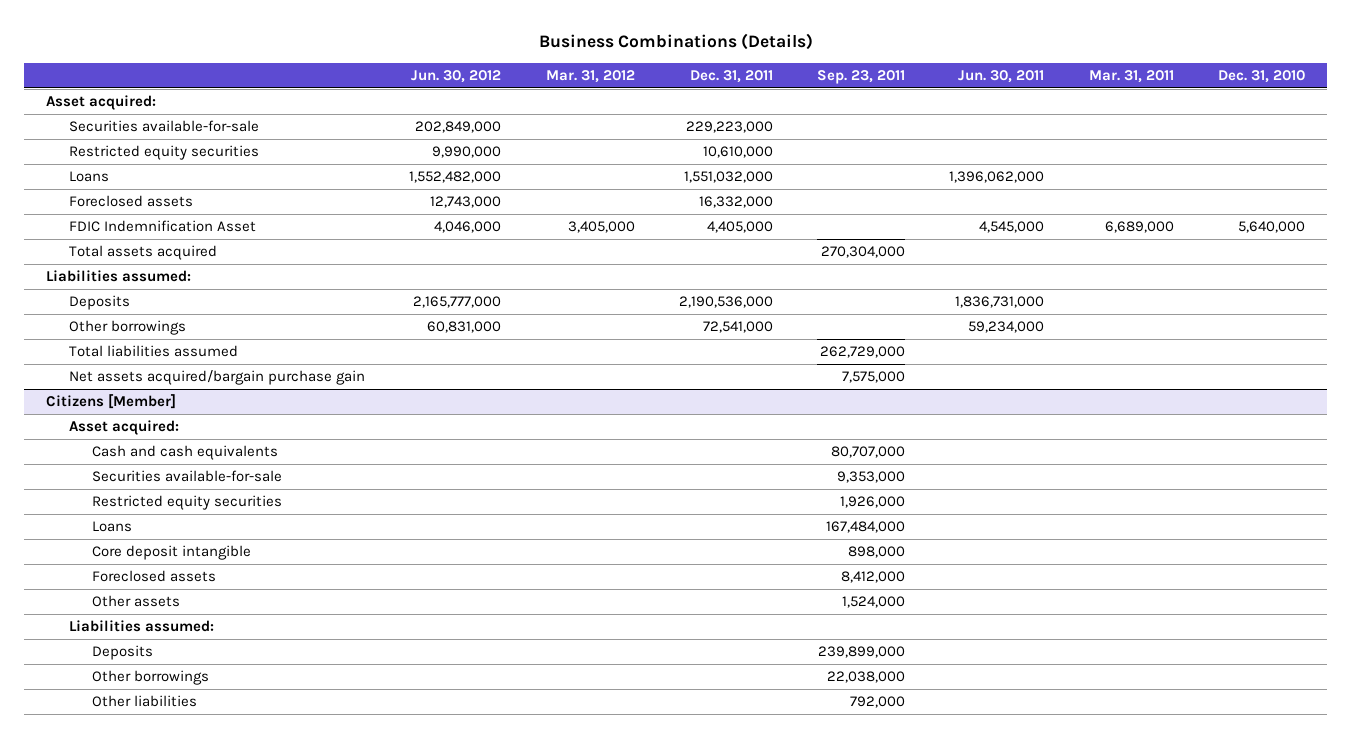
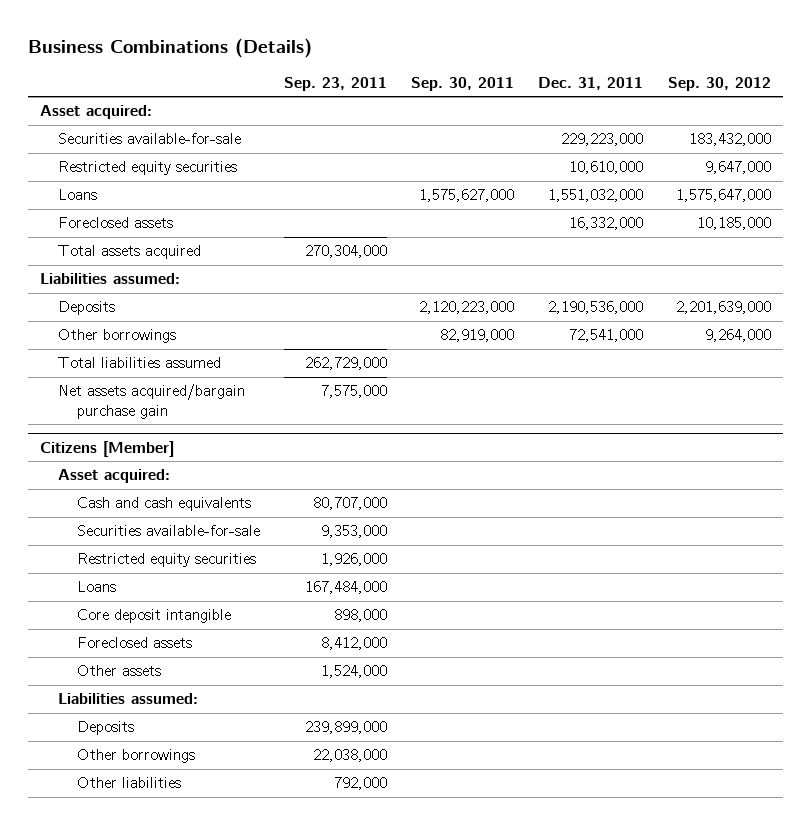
- | Jun. 30, 2012 | Mar. 31, 2012 | Dec. 31, 2011 | Sep. 23, 2011 | Jun. 30, 2011 | Mar. 31, 2011 | Dec. 31, 2010
+ | Sep. 23, 2011 | Sep. 30, 2011 | Dec. 31, 2011 | Sep. 30, 2012
- FDIC Indemnification Asset | 4,046,000 | 3,405,000 | 4,405,000 | | 4,545,000 | 6,689,000 | 5,640,000

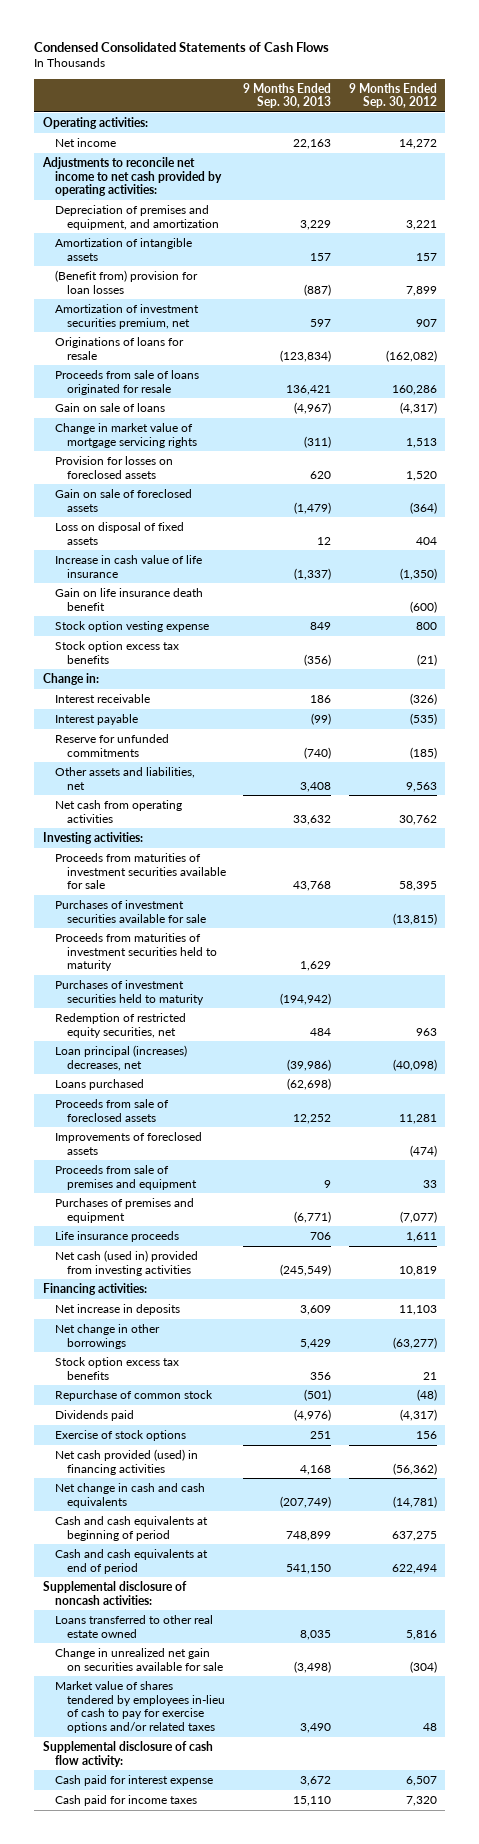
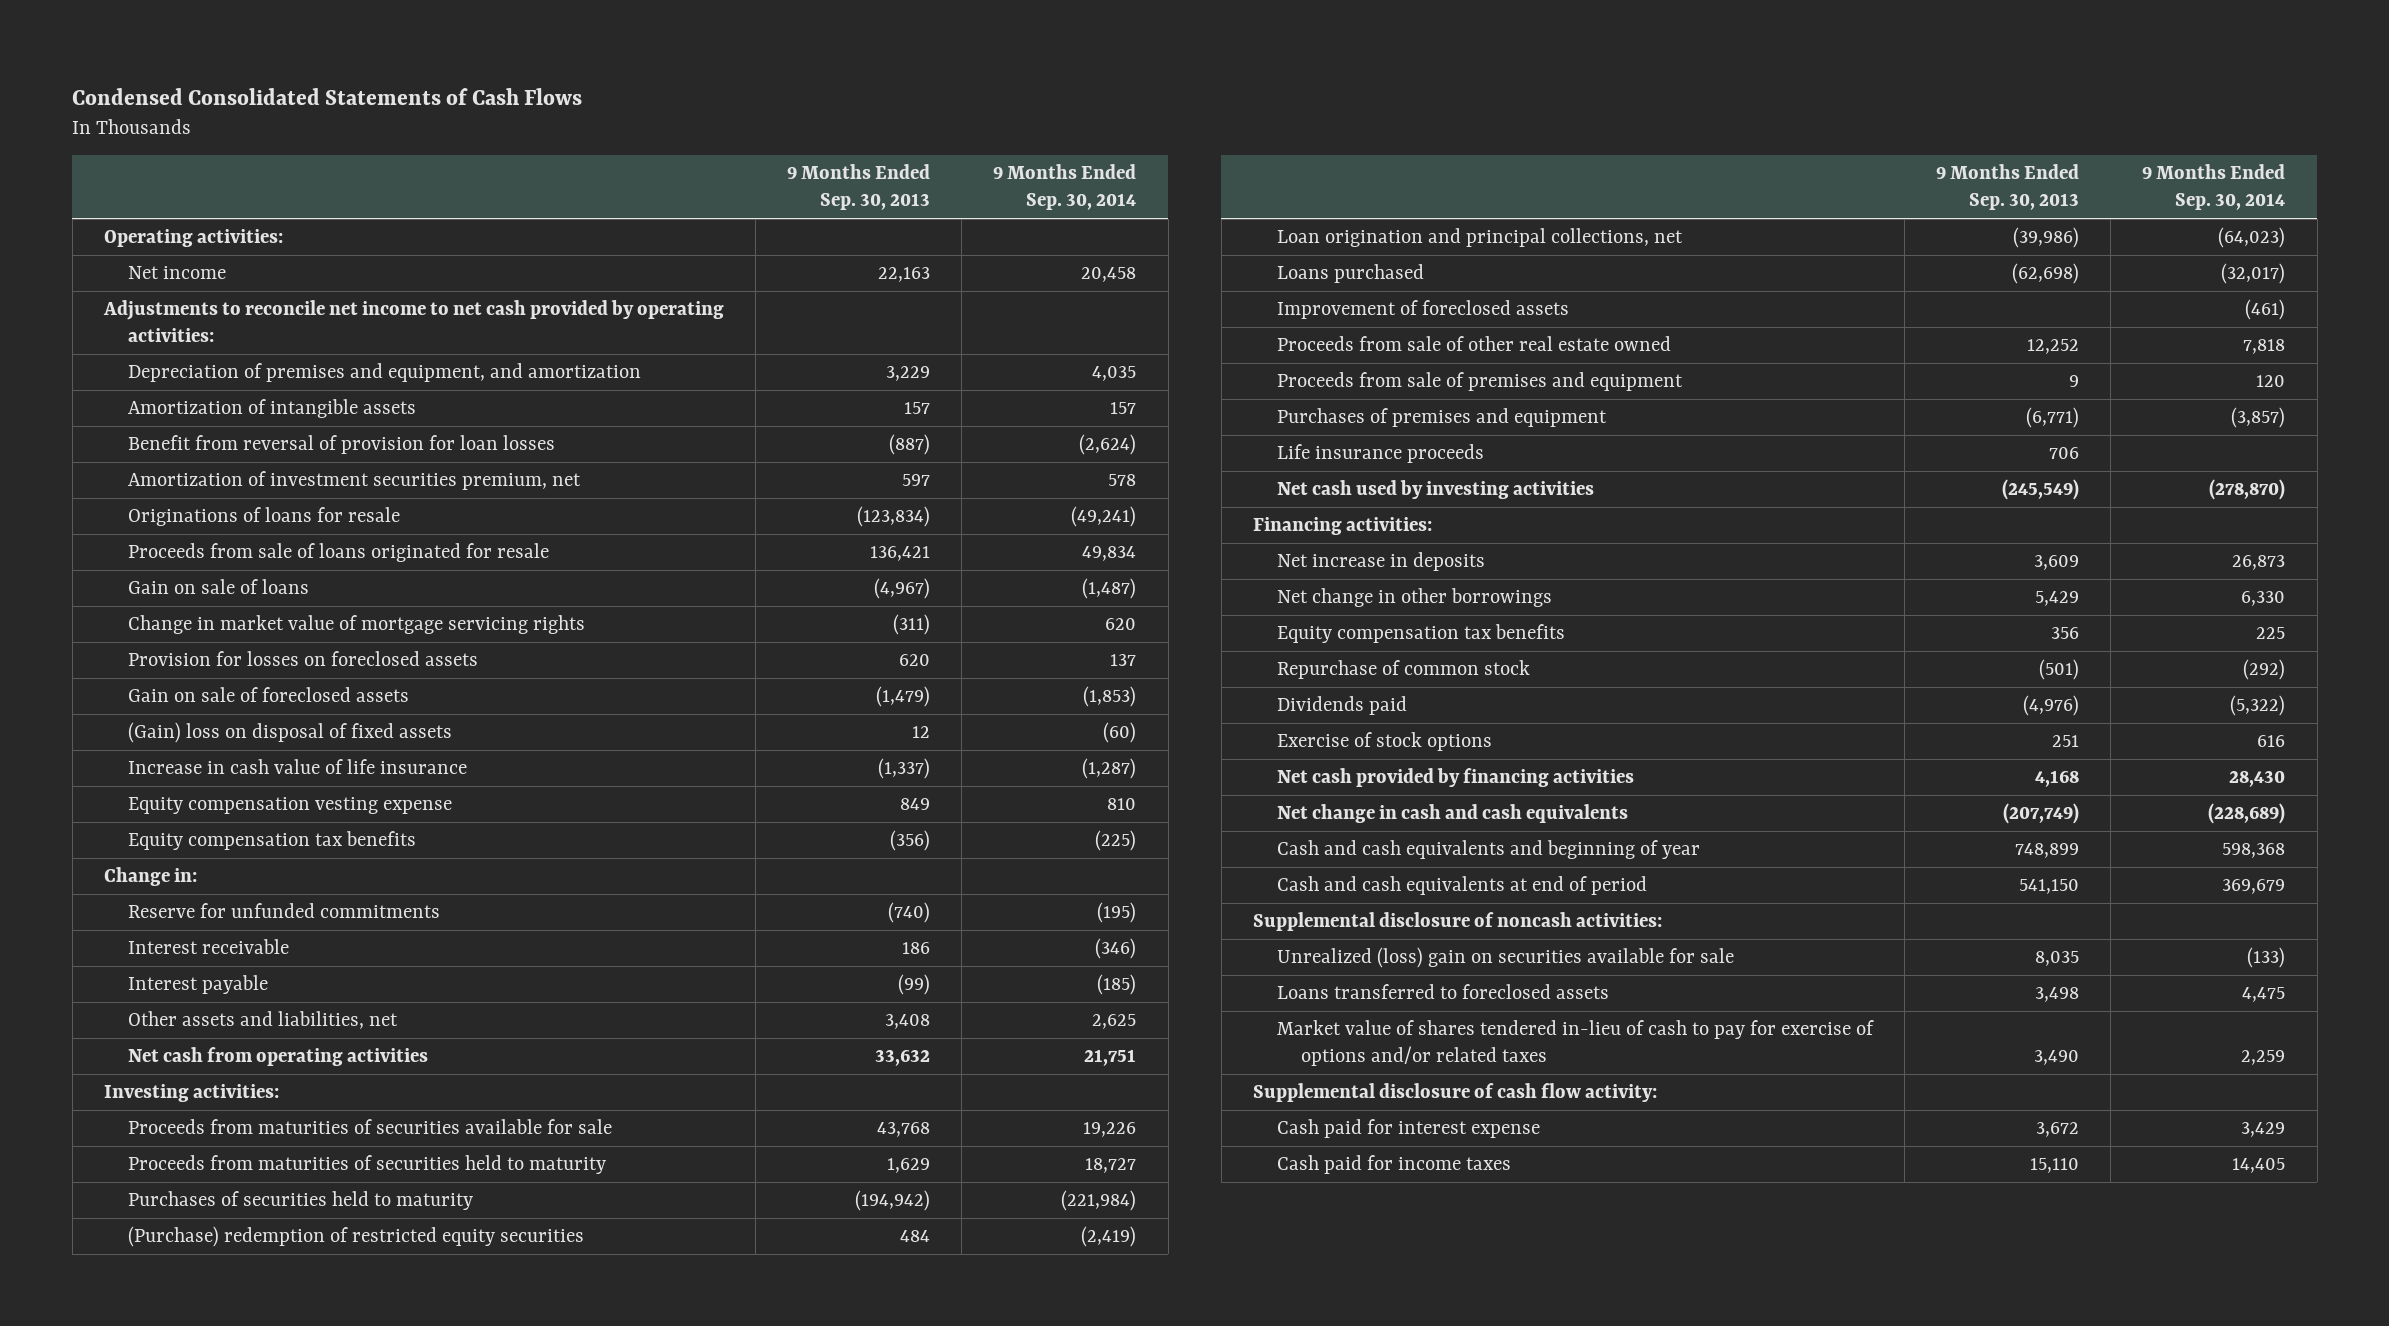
- | 9 Months Ended Sep. 30, 2013 | 9 Months Ended Sep. 30, 2012
+ | 9 Months Ended Sep. 30, 2013 | 9 Months Ended Sep. 30, 2014
- (Benefit from) provision for loan losses | (887) | 7,899
+ Benefit from reversal of provision for loan losses | (887) | (2,624)
- Loss on disposal of fixed assets | 12 | 404
+ (Gain) loss on disposal of fixed assets | 12 | (60)
- Gain on life insurance death benefit | | (600)
- Stock option vesting expense | 849 | 800
- Stock option excess tax benefits | (356) | (21)
+ Equity compensation vesting expense | 849 | 810
+ Equity compensation tax benefits | (356) | (225)
moved up: Reserve for unfunded commitments | (740) | (195)
- Proceeds from maturities of investment securities available for sale | 43,768 | 58,395
- Purchases of investment securities available for sale | | (13,815)
- Proceeds from maturities of investment securities held to maturity | 1,629 |
- Purchases of investment securities held to maturity | (194,942) |
- Redemption of restricted equity securities, net | 484 | 963
- Loan principal (increases) decreases, net | (39,986) | (40,098)
+ Proceeds from maturities of securities available for sale | 43,768 | 19,226
+ Proceeds from maturities of securities held to maturity | 1,629 | 18,727
+ Purchases of securities held to maturity | (194,942) | (221,984)
+ (Purchase) redemption of restricted equity securities | 484 | (2,419)
+ Loan origination and principal collections, net | (39,986) | (64,023)
- Proceeds from sale of foreclosed assets | 12,252 | 11,281
- Improvements of foreclosed assets | | (474)
+ Improvement of foreclosed assets | | (461)
+ Proceeds from sale of other real estate owned | 12,252 | 7,818
- Net cash (used in) provided from investing activities | (245,549) | 10,819
+ Net cash used by investing activities | (245,549) | (278,870)
- Stock option excess tax benefits | 356 | 21
+ Equity compensation tax benefits | 356 | 225
- Net cash provided (used) in financing activities | 4,168 | (56,362)
+ Net cash provided by financing activities | 4,168 | 28,430
- Cash and cash equivalents at beginning of period | 748,899 | 637,275
+ Cash and cash equivalents and beginning of year | 748,899 | 598,368
- Loans transferred to other real estate owned | 8,035 | 5,816
- Change in unrealized net gain on securities available for sale | (3,498) | (304)
- Market value of shares tendered by employees in-lieu of cash to pay for exercise options and/or related taxes | 3,490 | 48
+ Unrealized (loss) gain on securities available for sale | 8,035 | (133)
+ Loans transferred to foreclosed assets | 3,498 | 4,475
+ Market value of shares tendered in-lieu of cash to pay for exercise of options and/or related taxes | 3,490 | 2,259

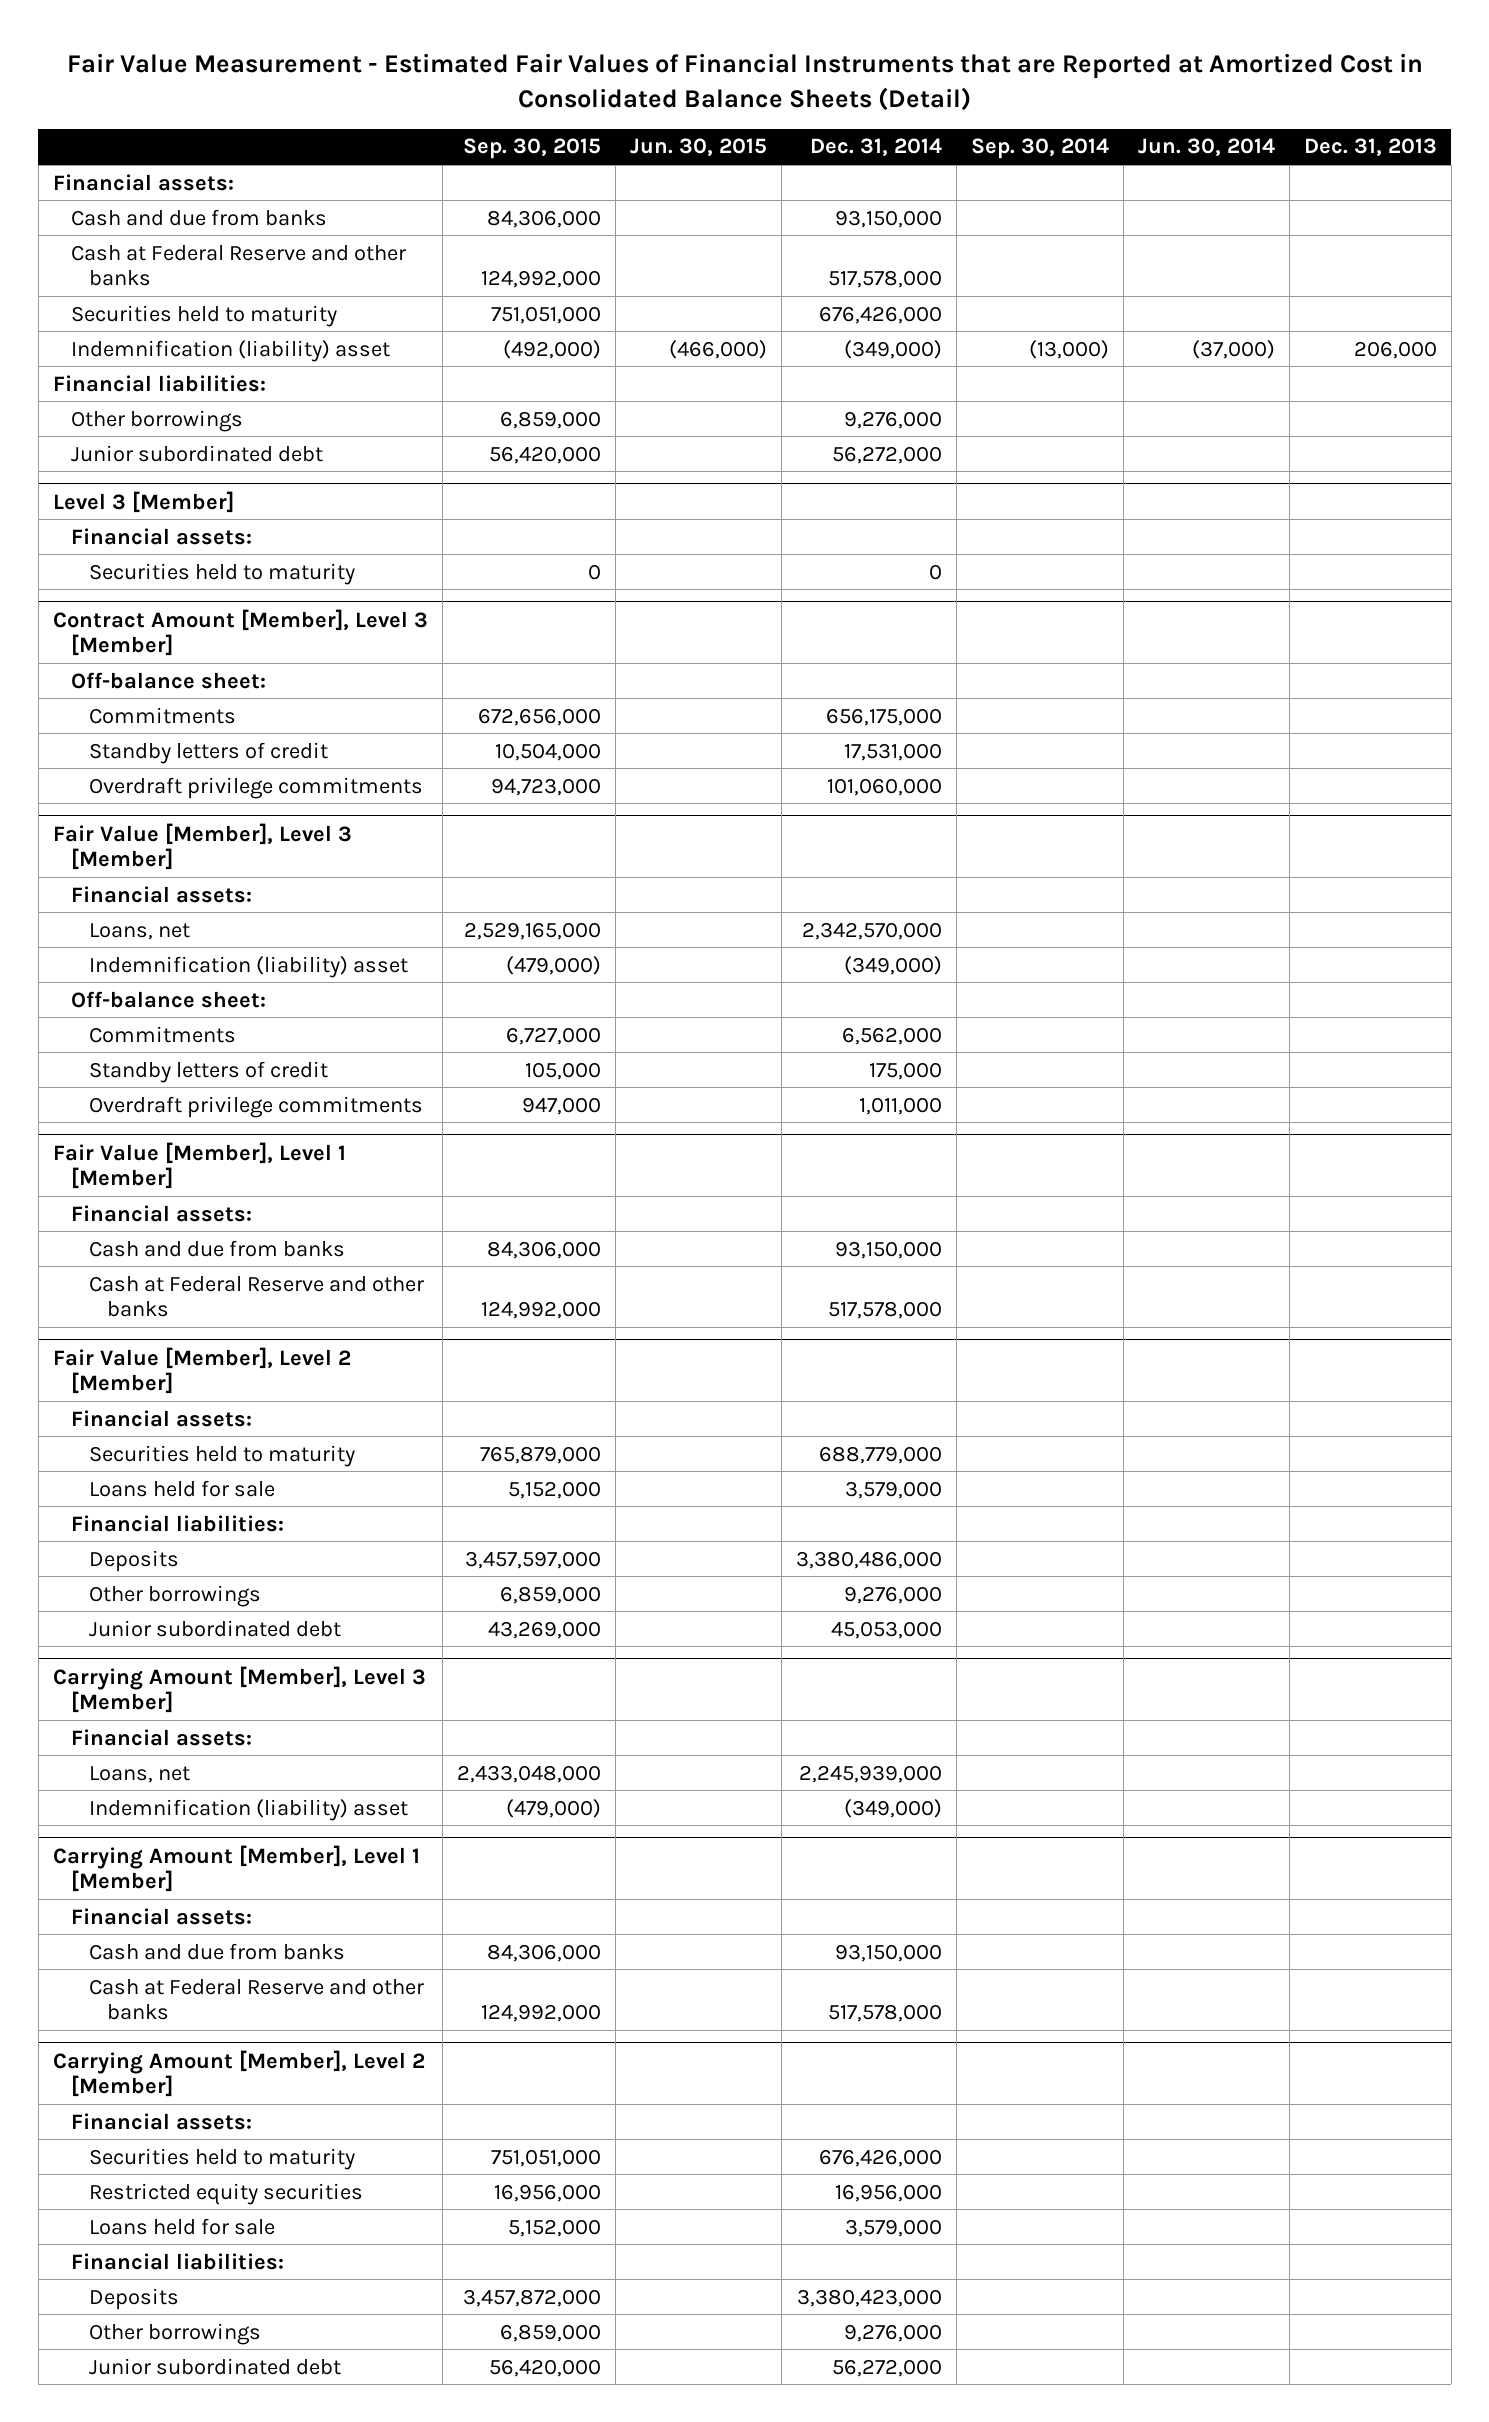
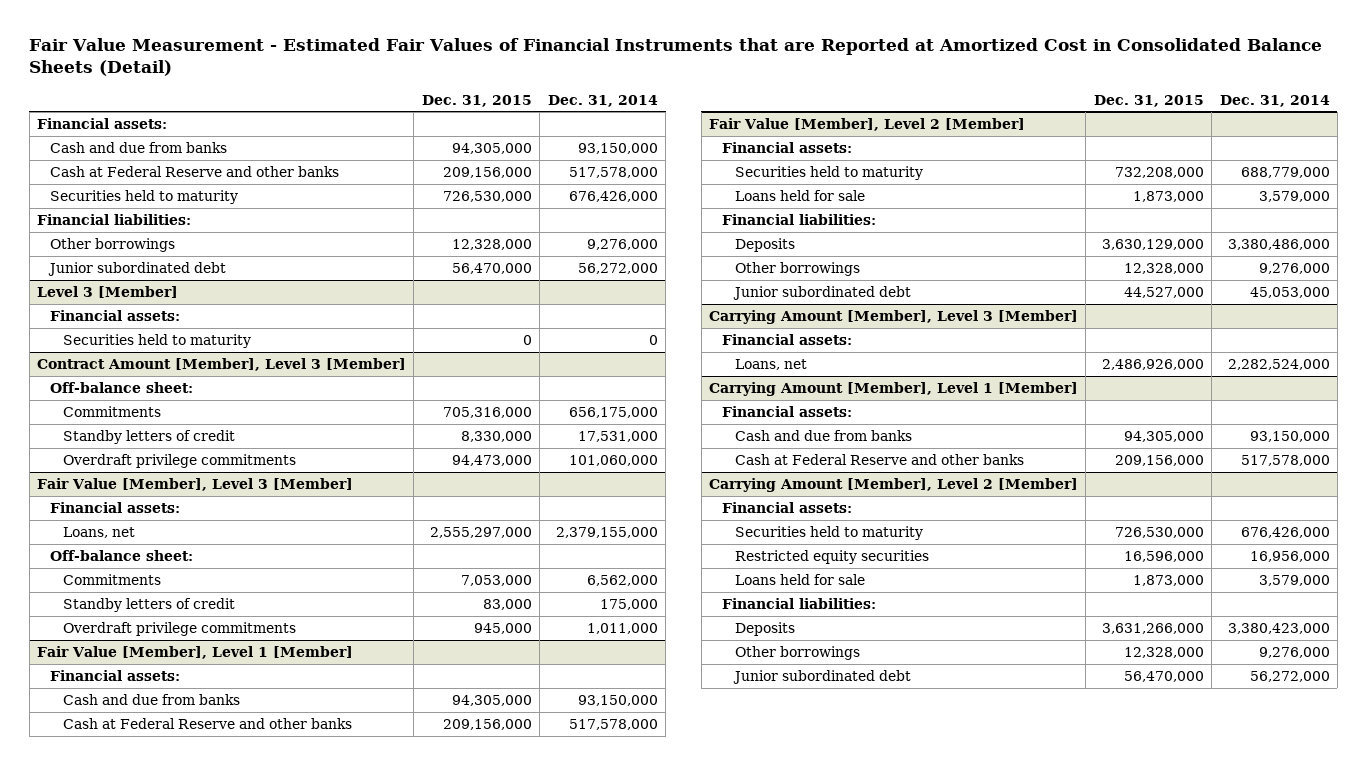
- | Sep. 30, 2015 | Jun. 30, 2015 | Dec. 31, 2014 | Sep. 30, 2014 | Jun. 30, 2014 | Dec. 31, 2013
+ | Dec. 31, 2015 | Dec. 31, 2014
- Indemnification (liability) asset | (492,000) | (466,000) | (349,000) | (13,000) | (37,000) | 206,000
@ Fair Value [Member], Level 3 [Member]
- Loans, net | 2,529,165,000 | | 2,342,570,000 | | |
- Indemnification (liability) asset | (479,000) | | (349,000) | | |
+ Loans, net | 2,555,297,000 | 2,379,155,000
@ Carrying Amount [Member], Level 3 [Member]
- Loans, net | 2,433,048,000 | | 2,245,939,000 | | |
- Indemnification (liability) asset | (479,000) | | (349,000) | | |
+ Loans, net | 2,486,926,000 | 2,282,524,000

